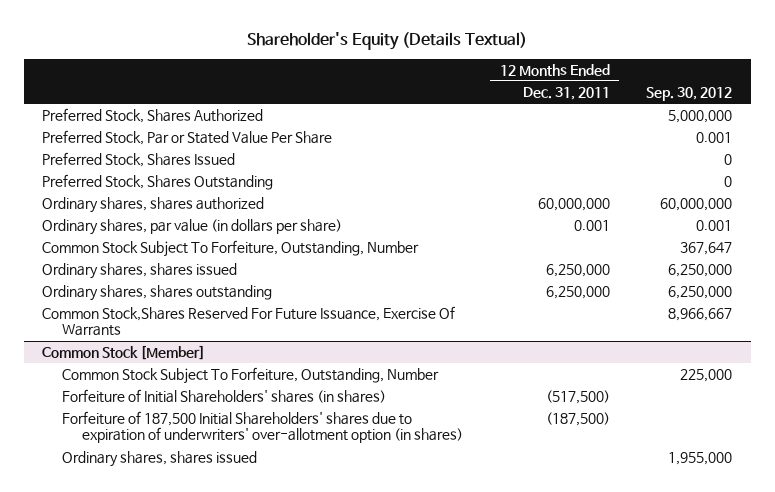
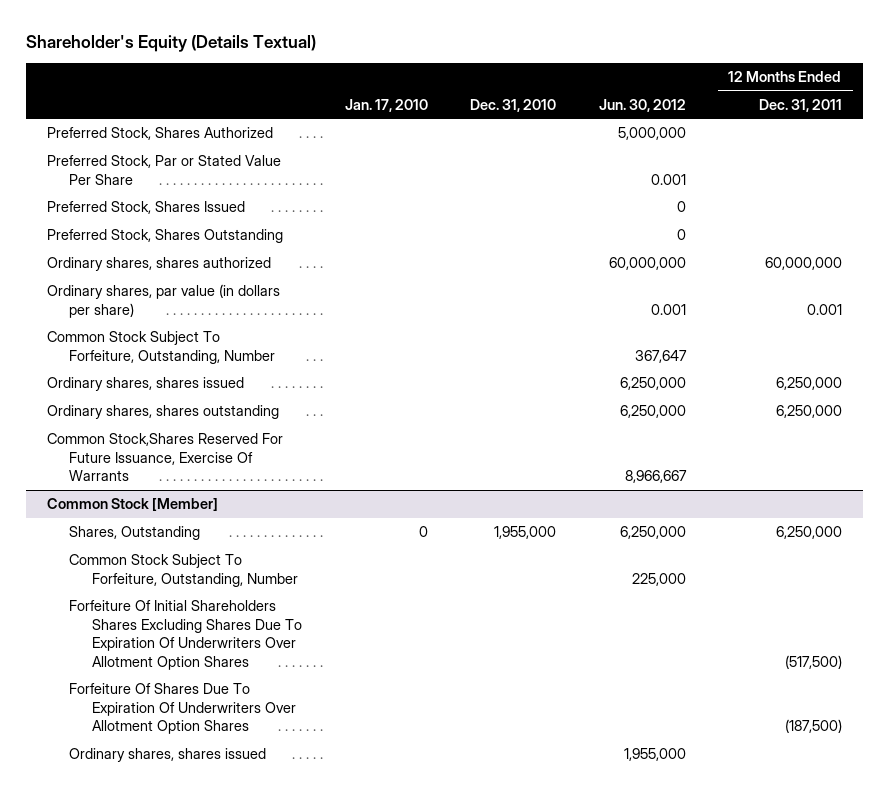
- | 12 Months Ended Dec. 31, 2011 | Sep. 30, 2012
+ | Jan. 17, 2010 | Dec. 31, 2010 | Jun. 30, 2012 | 12 Months Ended Dec. 31, 2011
@ Common Stock [Member]
+ Shares, Outstanding | 0 | 1,955,000 | 6,250,000 | 6,250,000
- Forfeiture of Initial Shareholders' shares (in shares) | (517,500) |
- Forfeiture of 187,500 Initial Shareholders' shares due to expiration of underwriters' over-allotment option (in shares) | (187,500) |
+ Forfeiture Of Initial Shareholders Shares Excluding Shares Due To Expiration Of Underwriters Over Allotment Option Shares | | | | (517,500)
+ Forfeiture Of Shares Due To Expiration Of Underwriters Over Allotment Option Shares | | | | (187,500)

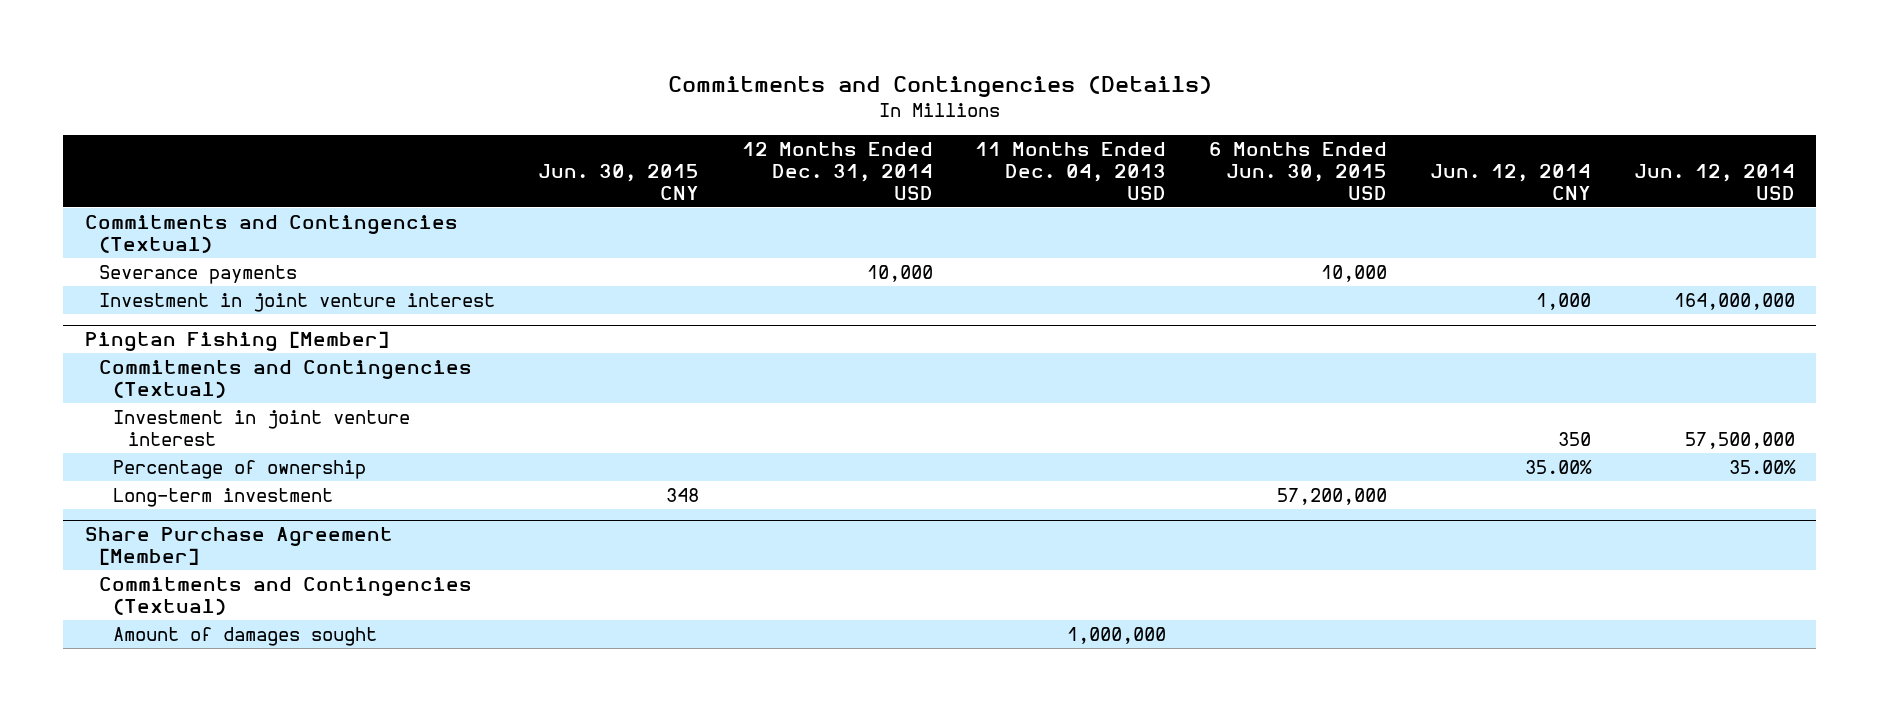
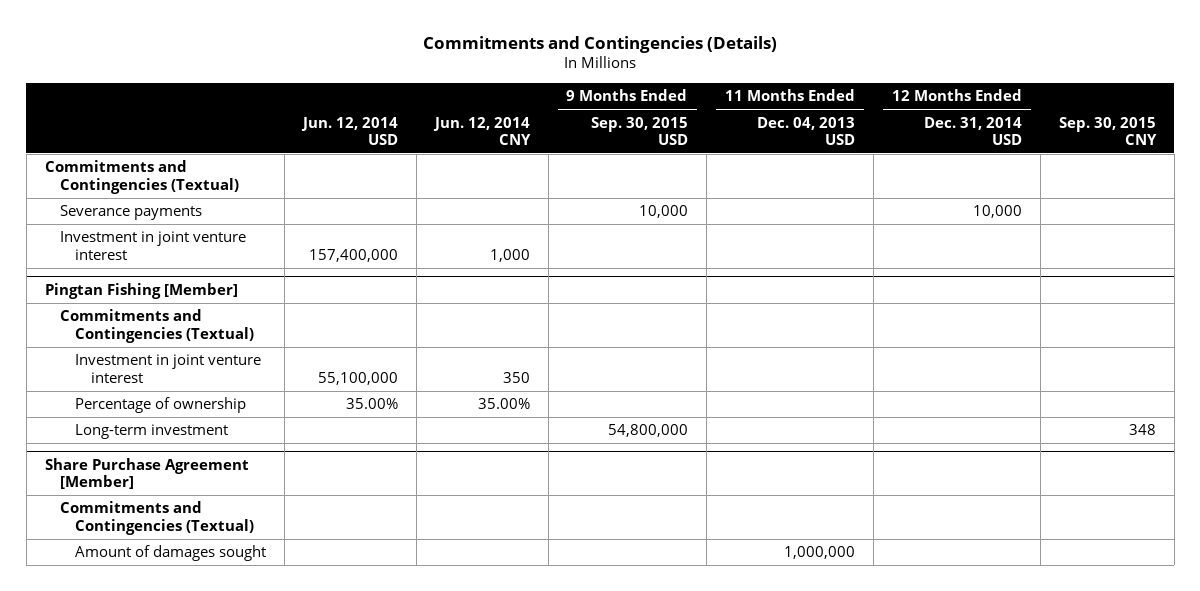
- | Jun. 30, 2015 CNY | 12 Months Ended Dec. 31, 2014 USD | 11 Months Ended Dec. 04, 2013 USD | 6 Months Ended Jun. 30, 2015 USD | Jun. 12, 2014 CNY | Jun. 12, 2014 USD
+ | Jun. 12, 2014 USD | Jun. 12, 2014 CNY | 9 Months Ended Sep. 30, 2015 USD | 11 Months Ended Dec. 04, 2013 USD | 12 Months Ended Dec. 31, 2014 USD | Sep. 30, 2015 CNY
- Investment in joint venture interest | | | | | 1,000 | 164,000,000
+ Investment in joint venture interest | 157,400,000 | 1,000 | | | |
@ Pingtan Fishing [Member]
- Investment in joint venture interest | | | | | 350 | 57,500,000
+ Investment in joint venture interest | 55,100,000 | 350 | | | |

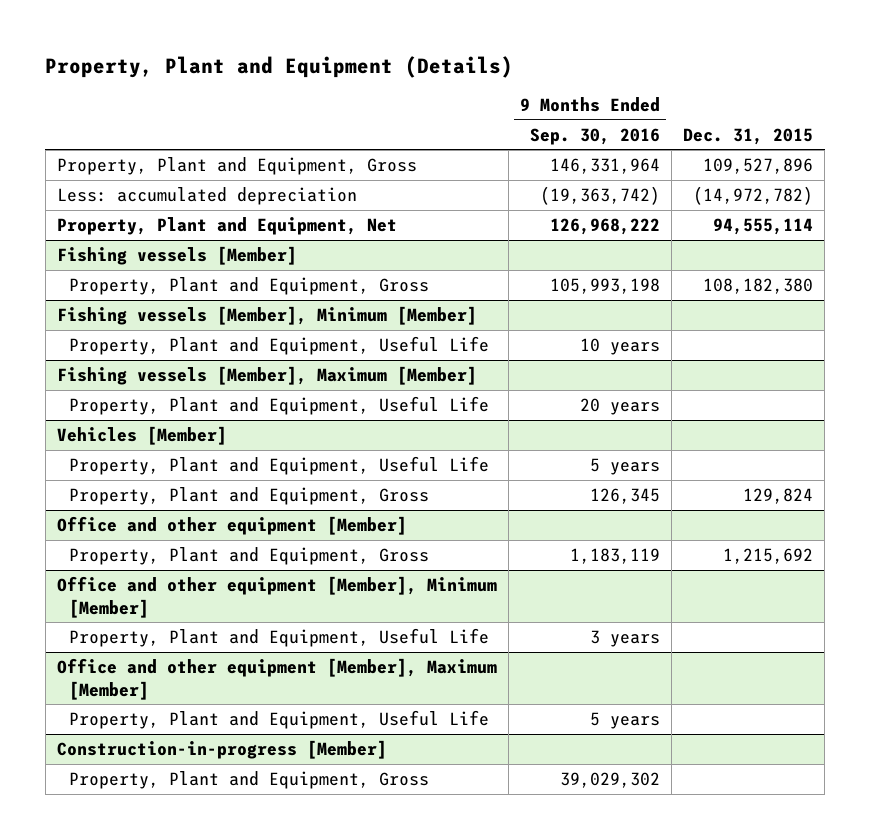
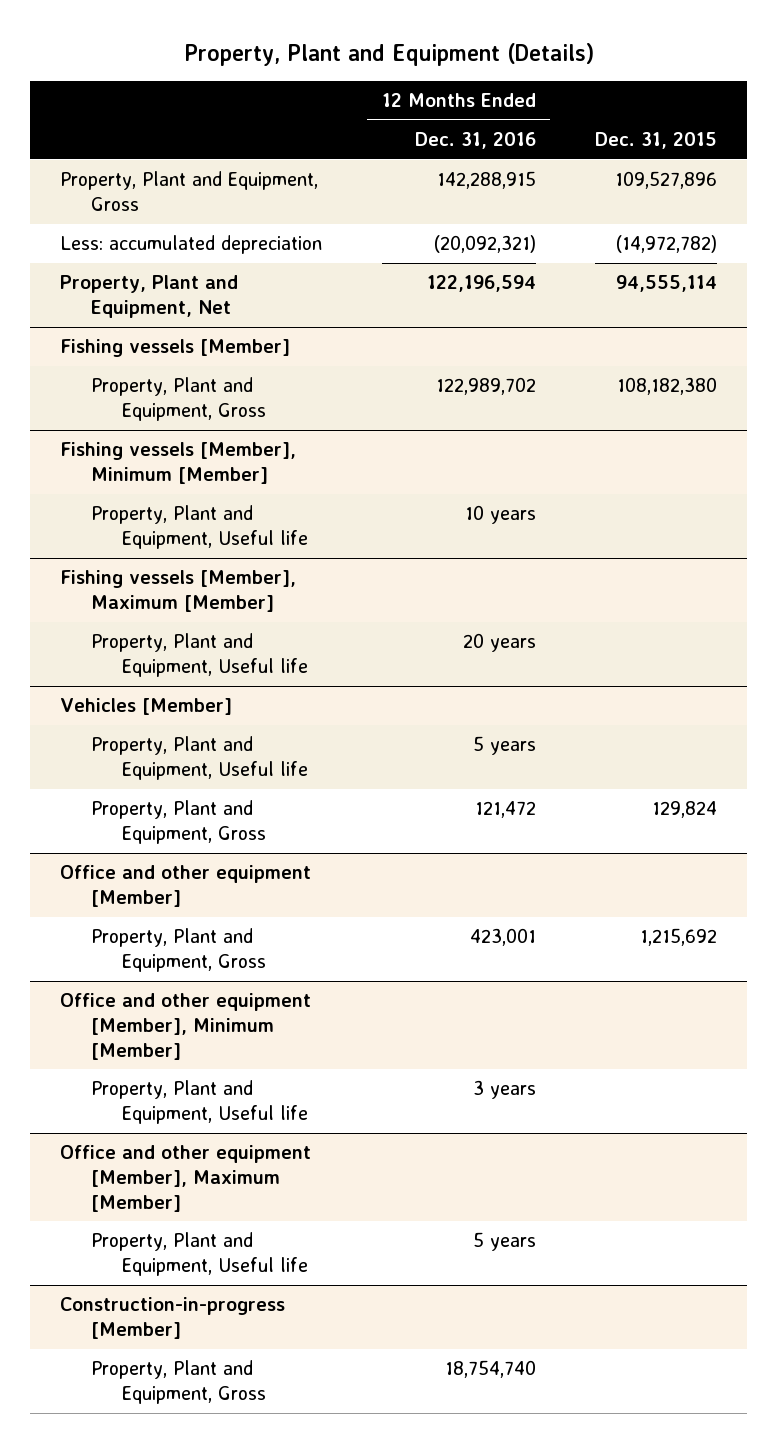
- | 9 Months Ended Sep. 30, 2016 | Dec. 31, 2015
+ | 12 Months Ended Dec. 31, 2016 | Dec. 31, 2015
@ Fishing vessels [Member], Minimum [Member]
- Property, Plant and Equipment, Useful Life | 10 years |
+ Property, Plant and Equipment, Useful life | 10 years |
@ Fishing vessels [Member], Maximum [Member]
- Property, Plant and Equipment, Useful Life | 20 years |
+ Property, Plant and Equipment, Useful life | 20 years |
@ Vehicles [Member]
- Property, Plant and Equipment, Useful Life | 5 years |
+ Property, Plant and Equipment, Useful life | 5 years |
@ Office and other equipment [Member], Minimum [Member]
- Property, Plant and Equipment, Useful Life | 3 years |
+ Property, Plant and Equipment, Useful life | 3 years |
@ Office and other equipment [Member], Maximum [Member]
- Property, Plant and Equipment, Useful Life | 5 years |
+ Property, Plant and Equipment, Useful life | 5 years |

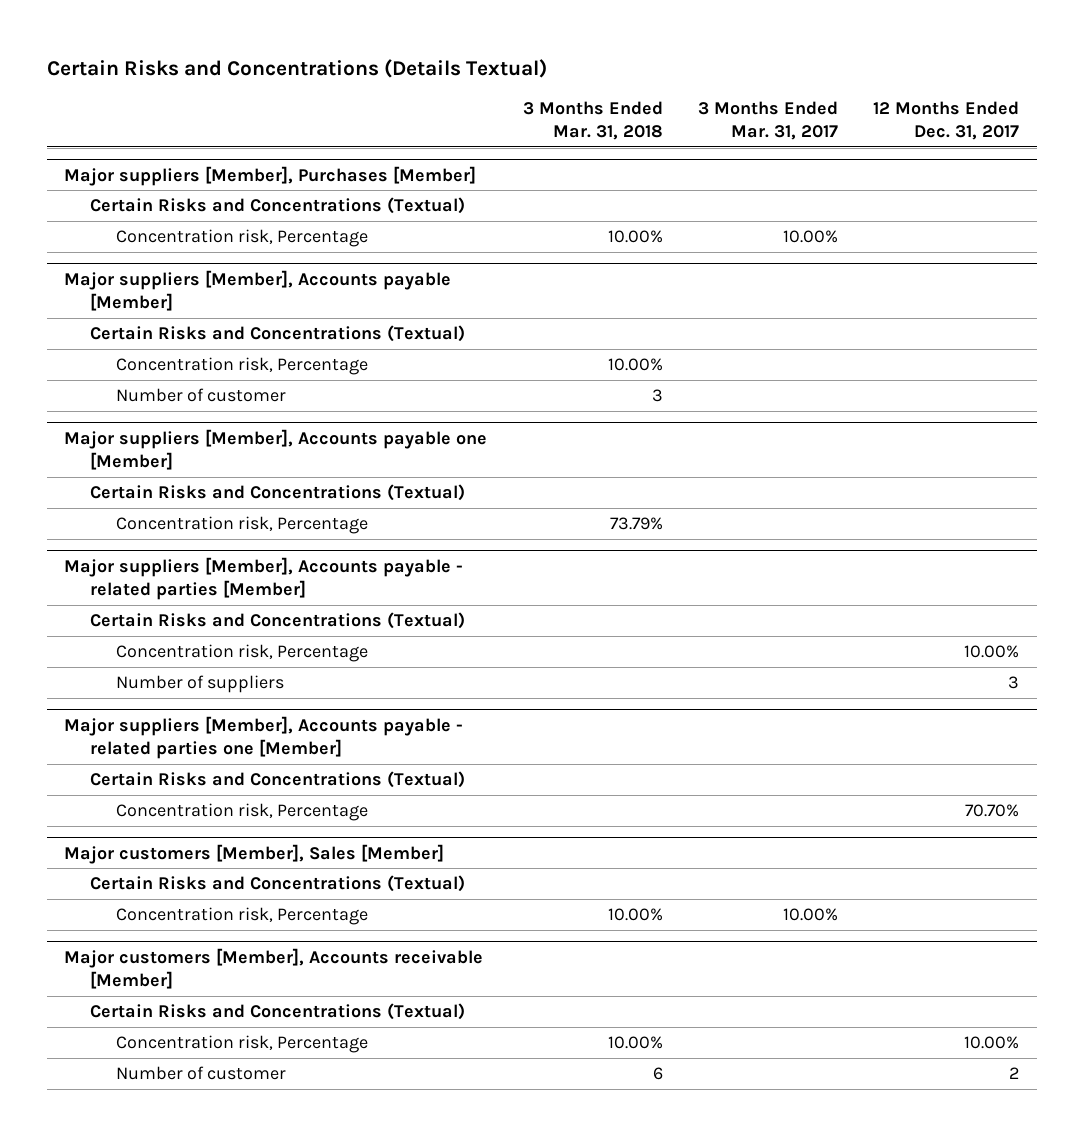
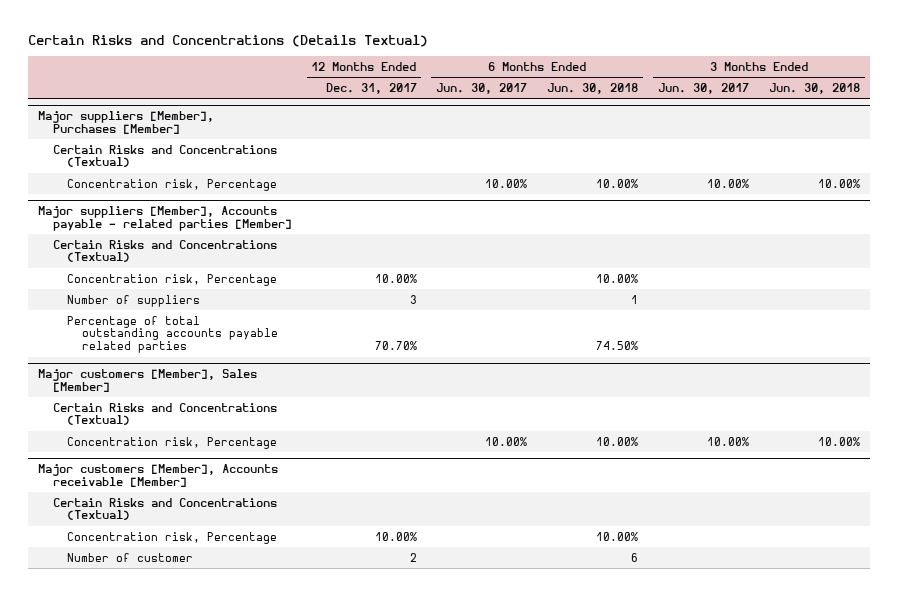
- | 3 Months Ended Mar. 31, 2018 | 3 Months Ended Mar. 31, 2017 | 12 Months Ended Dec. 31, 2017
+ | 12 Months Ended Dec. 31, 2017 | 6 Months Ended Jun. 30, 2017 | 6 Months Ended Jun. 30, 2018 | 3 Months Ended Jun. 30, 2017 | 3 Months Ended Jun. 30, 2018
- Major suppliers [Member], Accounts payable [Member]
- Certain Risks and Concentrations (Textual)
- Concentration risk, Percentage | 10.00% | |
- Number of customer | 3 | |
- Major suppliers [Member], Accounts payable one [Member]
- Certain Risks and Concentrations (Textual)
- Concentration risk, Percentage | 73.79% | |
- Major suppliers [Member], Accounts payable - related parties one [Member]
- Certain Risks and Concentrations (Textual)
- Concentration risk, Percentage | | | 70.70%
@ Major suppliers [Member], Accounts payable - related parties [Member]
+ Percentage of total outstanding accounts payable related parties | 70.70% | | 74.50% | |

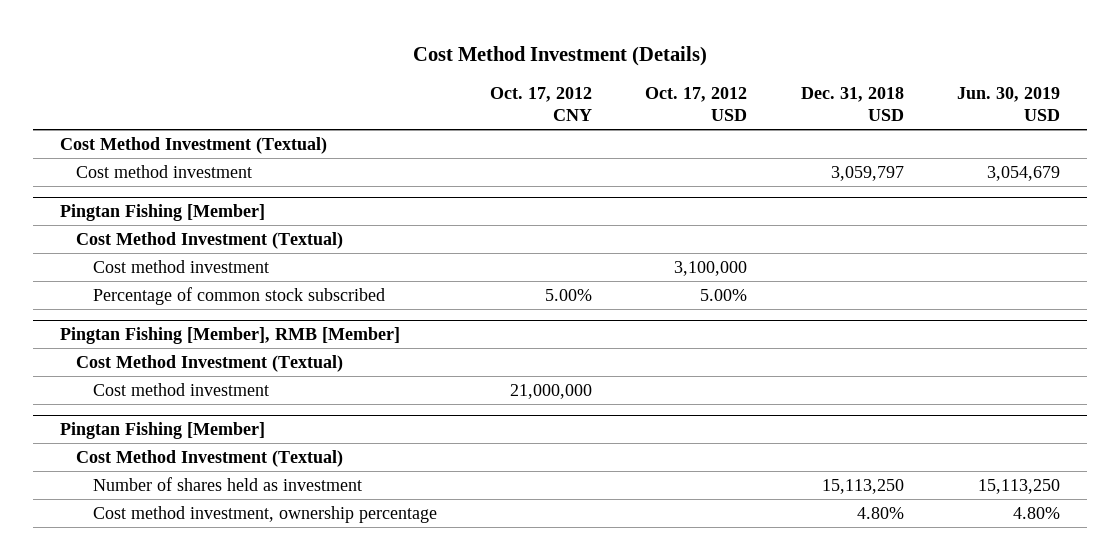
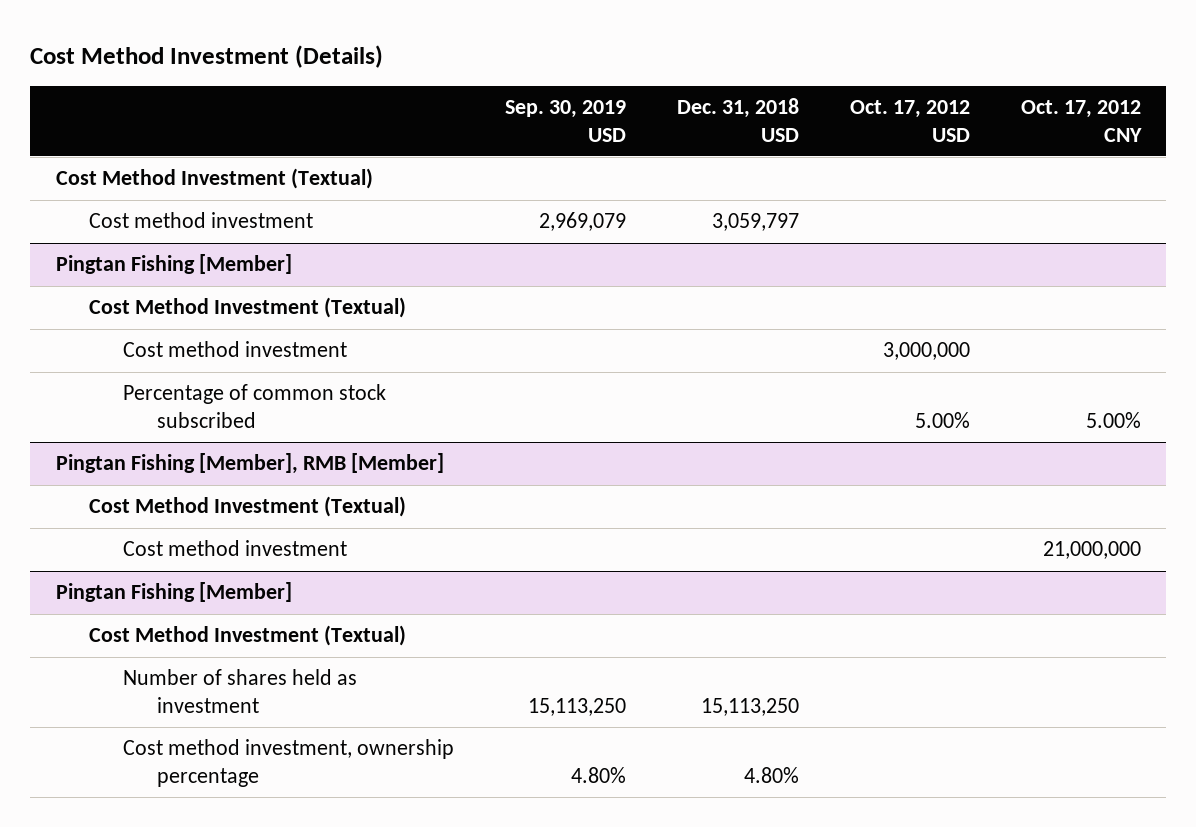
- | Oct. 17, 2012 CNY | Oct. 17, 2012 USD | Dec. 31, 2018 USD | Jun. 30, 2019 USD
+ | Sep. 30, 2019 USD | Dec. 31, 2018 USD | Oct. 17, 2012 USD | Oct. 17, 2012 CNY
@ Pingtan Fishing [Member]
- Cost method investment | | 3,100,000 | |
+ Cost method investment | | | 3,000,000 |

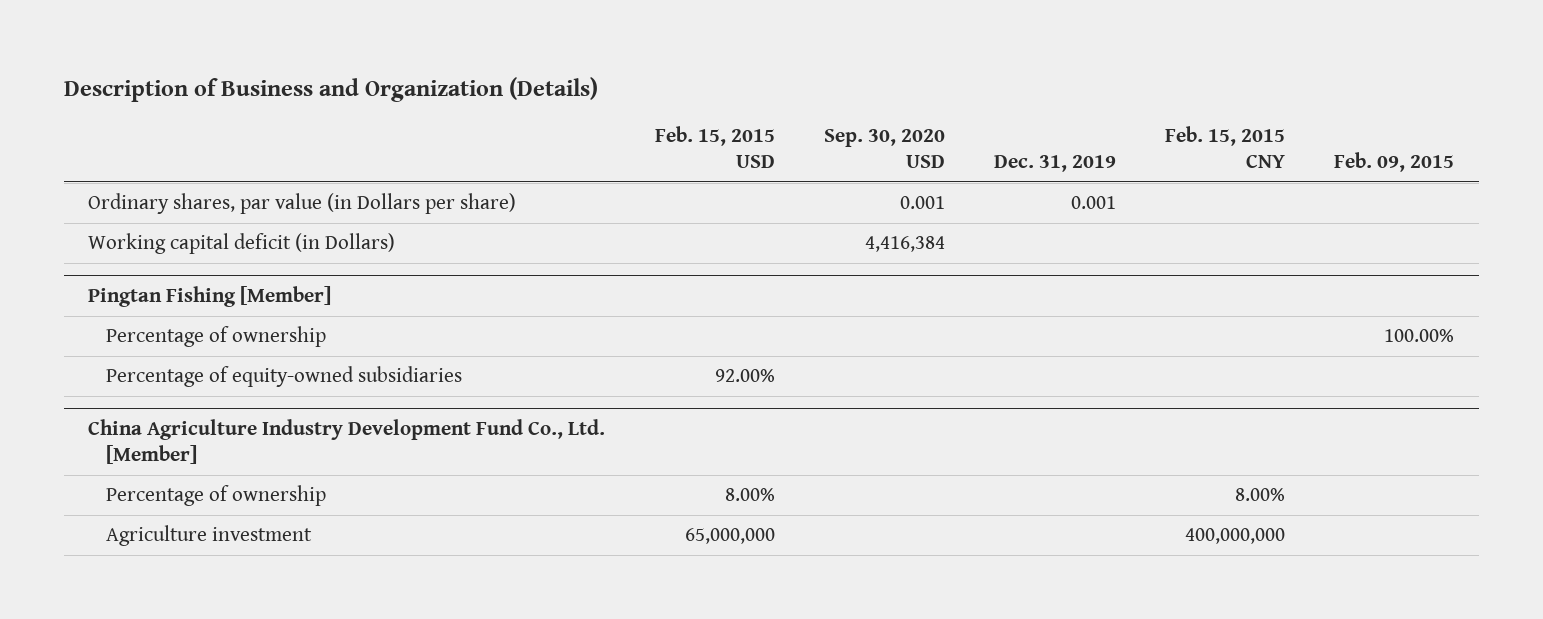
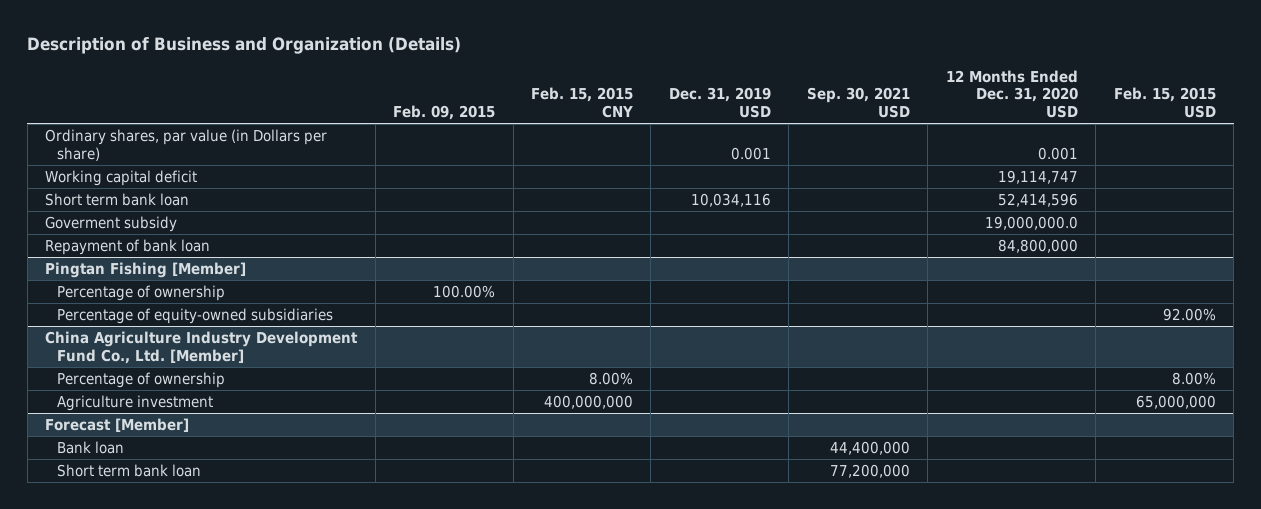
- | Feb. 15, 2015 USD | Sep. 30, 2020 USD | Dec. 31, 2019 | Feb. 15, 2015 CNY | Feb. 09, 2015
+ | Feb. 09, 2015 | Feb. 15, 2015 CNY | Dec. 31, 2019 USD | Sep. 30, 2021 USD | 12 Months Ended Dec. 31, 2020 USD | Feb. 15, 2015 USD
- Working capital deficit (in Dollars) | | 4,416,384 | | |
+ Working capital deficit | | | | | 19,114,747 |
+ Short term bank loan | | | 10,034,116 | | 52,414,596 |
+ Goverment subsidy | | | | | 19,000,000.0 |
+ Repayment of bank loan | | | | | 84,800,000 |
+ Forecast [Member]
+ Bank loan | | | | 44,400,000 | |
+ Short term bank loan | | | | 77,200,000 | |

